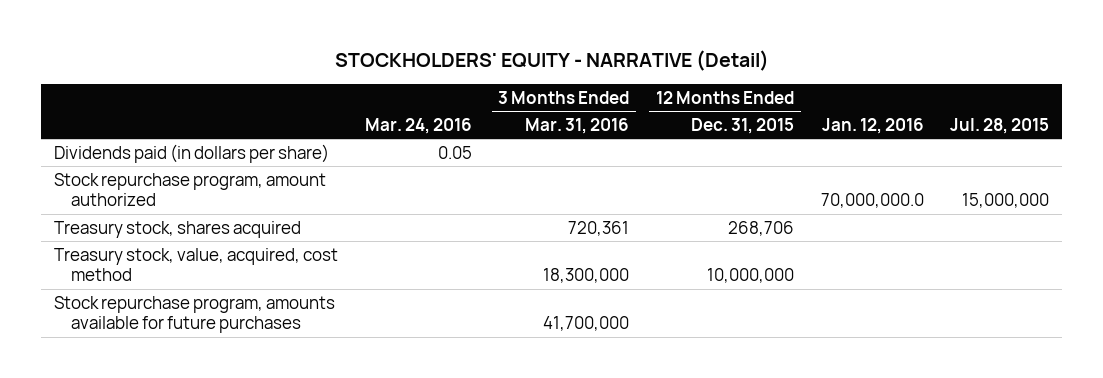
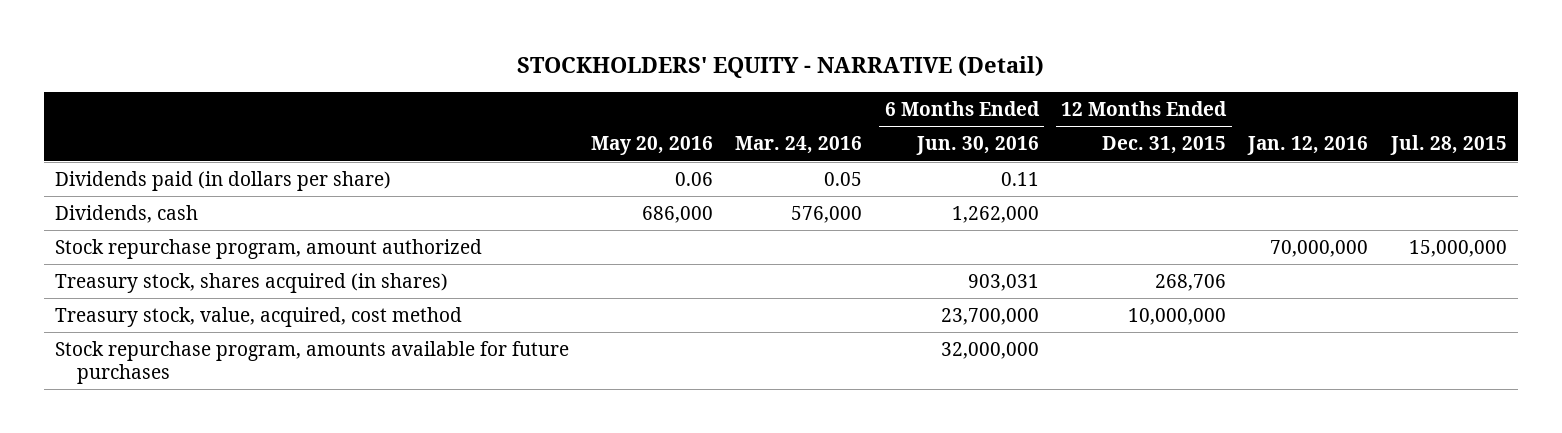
- | Mar. 24, 2016 | 3 Months Ended Mar. 31, 2016 | 12 Months Ended Dec. 31, 2015 | Jan. 12, 2016 | Jul. 28, 2015
+ | May 20, 2016 | Mar. 24, 2016 | 6 Months Ended Jun. 30, 2016 | 12 Months Ended Dec. 31, 2015 | Jan. 12, 2016 | Jul. 28, 2015
- Stock repurchase program, amount authorized | | | | 70,000,000.0 | 15,000,000
- Treasury stock, shares acquired | | 720,361 | 268,706 | |
+ Dividends, cash | 686,000 | 576,000 | 1,262,000 | | |
+ Stock repurchase program, amount authorized | | | | | 70,000,000 | 15,000,000
+ Treasury stock, shares acquired (in shares) | | | 903,031 | 268,706 | |

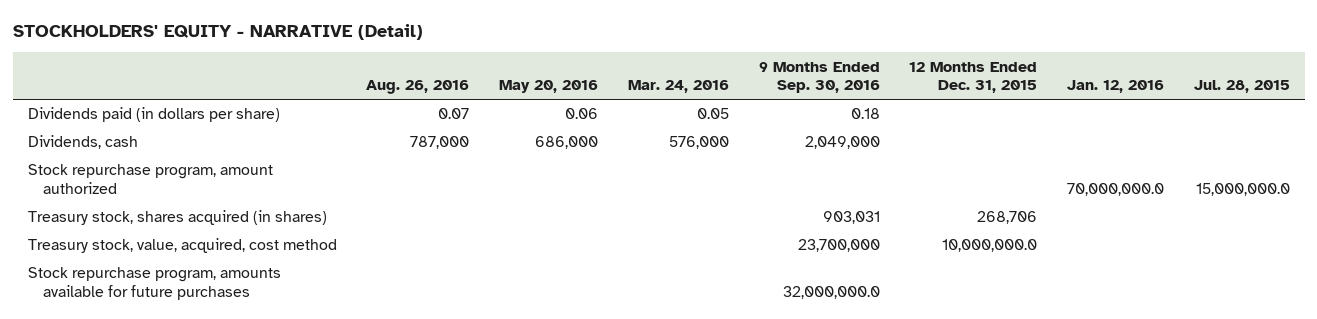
- | May 20, 2016 | Mar. 24, 2016 | 6 Months Ended Jun. 30, 2016 | 12 Months Ended Dec. 31, 2015 | Jan. 12, 2016 | Jul. 28, 2015
+ | Aug. 26, 2016 | May 20, 2016 | Mar. 24, 2016 | 9 Months Ended Sep. 30, 2016 | 12 Months Ended Dec. 31, 2015 | Jan. 12, 2016 | Jul. 28, 2015
- Stock repurchase program, amount authorized | | | | | 70,000,000 | 15,000,000
+ Stock repurchase program, amount authorized | | | | | | 70,000,000.0 | 15,000,000.0
- Treasury stock, value, acquired, cost method | | | 23,700,000 | 10,000,000 | |
+ Treasury stock, value, acquired, cost method | | | | 23,700,000 | 10,000,000.0 | |

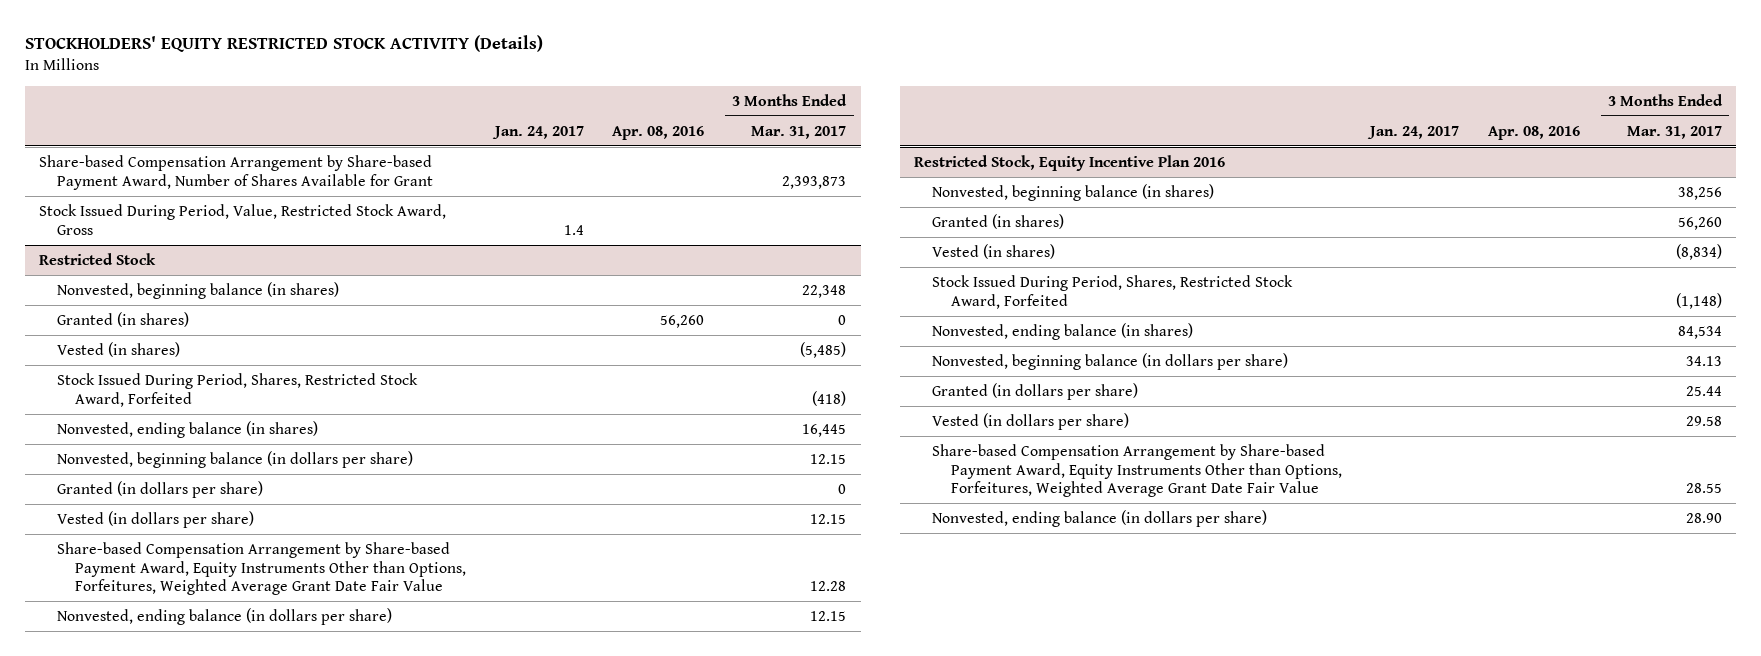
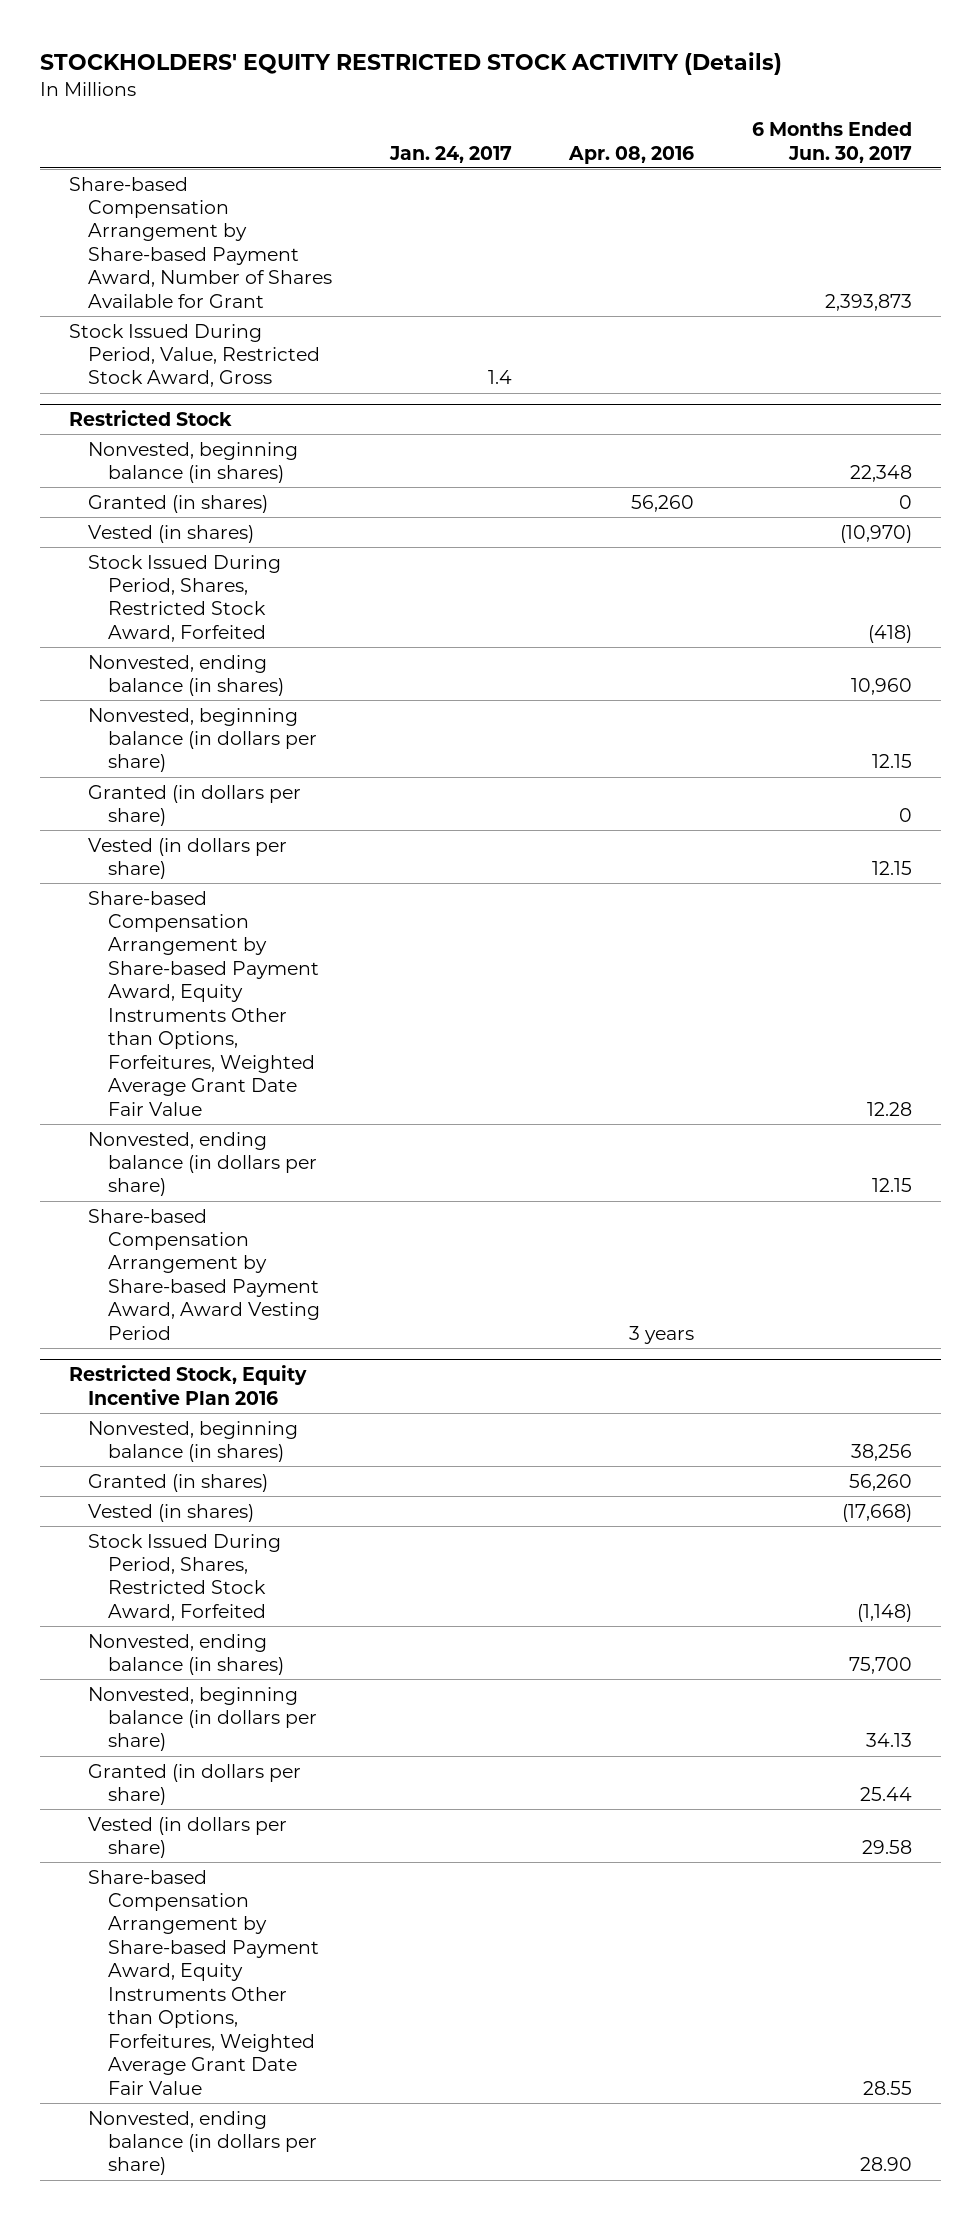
- | Jan. 24, 2017 | Apr. 08, 2016 | 3 Months Ended Mar. 31, 2017
+ | Jan. 24, 2017 | Apr. 08, 2016 | 6 Months Ended Jun. 30, 2017
@ Restricted Stock
+ Share-based Compensation Arrangement by Share-based Payment Award, Award Vesting Period | | 3 years |

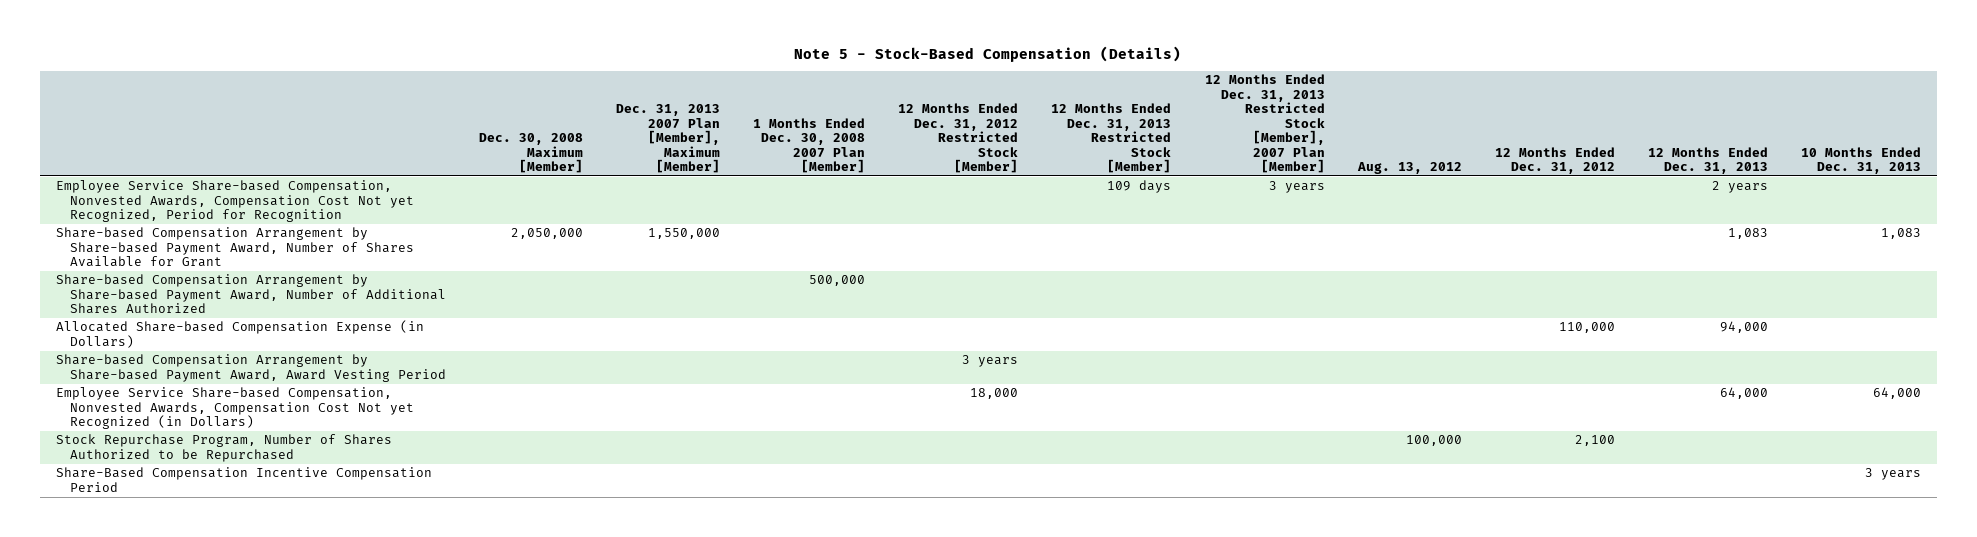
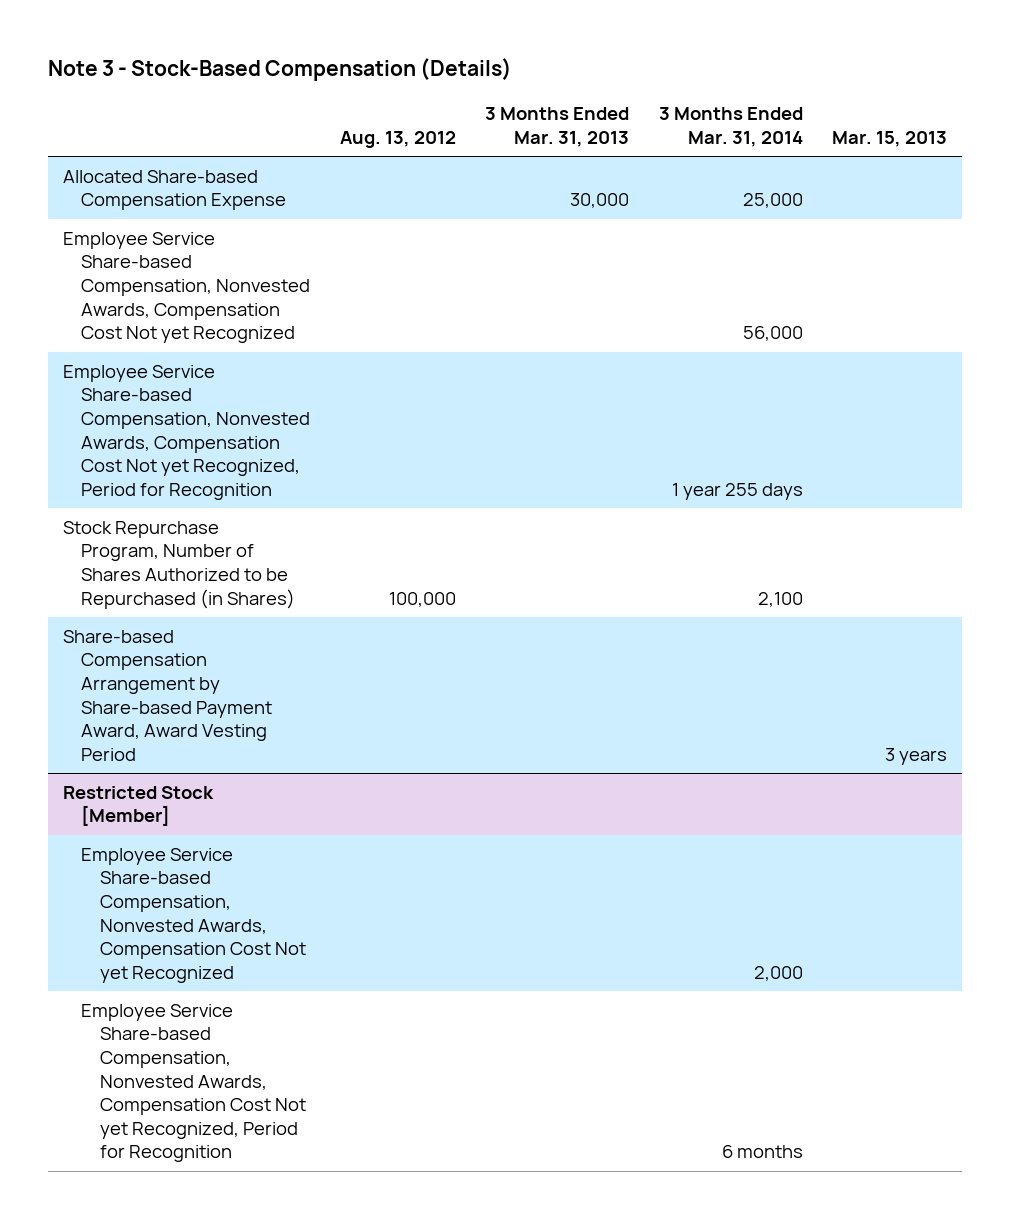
- Note 5 - Stock-Based Compensation (Details)
+ Note 3 - Stock-Based Compensation (Details)
- | Dec. 30, 2008 Maximum [Member] | Dec. 31, 2013 2007 Plan [Member], Maximum [Member] | 1 Months Ended Dec. 30, 2008 2007 Plan [Member] | 12 Months Ended Dec. 31, 2012 Restricted Stock [Member] | 12 Months Ended Dec. 31, 2013 Restricted Stock [Member] | 12 Months Ended Dec. 31, 2013 Restricted Stock [Member], 2007 Plan [Member] | Aug. 13, 2012 | 12 Months Ended Dec. 31, 2012 | 12 Months Ended Dec. 31, 2013 | 10 Months Ended Dec. 31, 2013
+ | Aug. 13, 2012 | 3 Months Ended Mar. 31, 2013 | 3 Months Ended Mar. 31, 2014 | Mar. 15, 2013
+ Allocated Share-based Compensation Expense | | 30,000 | 25,000 |
+ Employee Service Share-based Compensation, Nonvested Awards, Compensation Cost Not yet Recognized | | | 56,000 |
- Share-based Compensation Arrangement by Share-based Payment Award, Number of Shares Available for Grant | 2,050,000 | 1,550,000 | | | | | | | 1,083 | 1,083
- Share-based Compensation Arrangement by Share-based Payment Award, Number of Additional Shares Authorized | | | 500,000 | | | | | | |
- Allocated Share-based Compensation Expense (in Dollars) | | | | | | | | 110,000 | 94,000 |
+ Stock Repurchase Program, Number of Shares Authorized to be Repurchased (in Shares) | 100,000 | | 2,100 |
- Employee Service Share-based Compensation, Nonvested Awards, Compensation Cost Not yet Recognized (in Dollars) | | | | 18,000 | | | | | 64,000 | 64,000
- Stock Repurchase Program, Number of Shares Authorized to be Repurchased | | | | | | | 100,000 | 2,100 | |
- Share-Based Compensation Incentive Compensation Period | | | | | | | | | | 3 years
+ Restricted Stock [Member]
+ Employee Service Share-based Compensation, Nonvested Awards, Compensation Cost Not yet Recognized | | | 2,000 |
+ Employee Service Share-based Compensation, Nonvested Awards, Compensation Cost Not yet Recognized, Period for Recognition | | | 6 months |

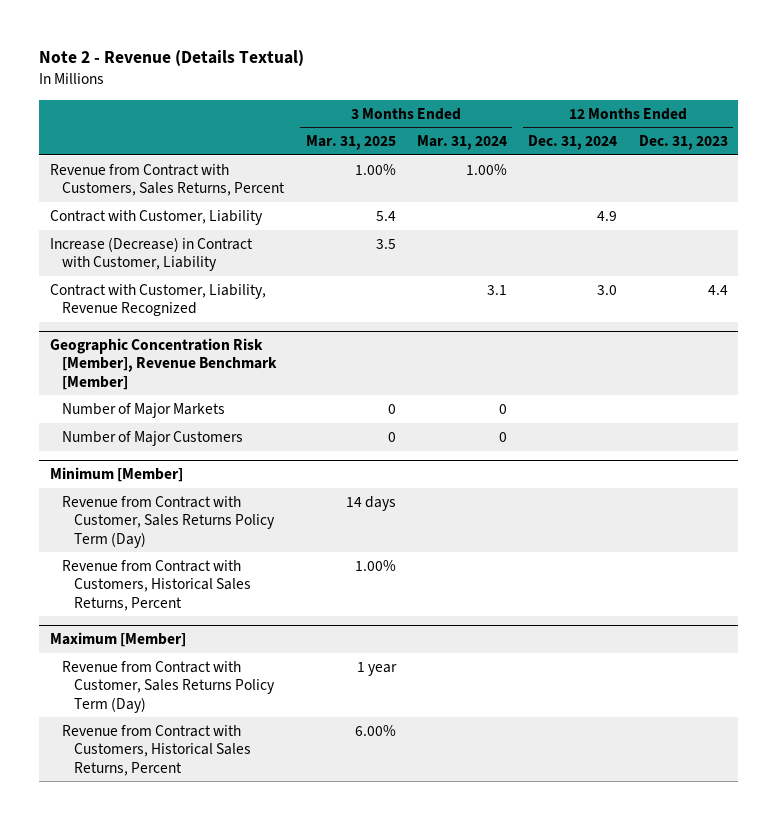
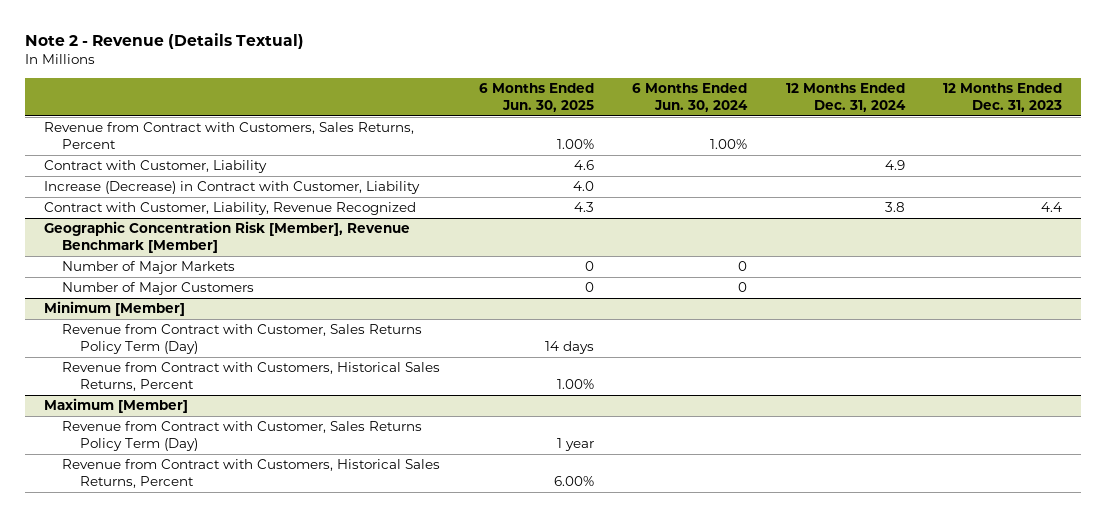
- | 3 Months Ended Mar. 31, 2025 | 3 Months Ended Mar. 31, 2024 | 12 Months Ended Dec. 31, 2024 | 12 Months Ended Dec. 31, 2023
+ | 6 Months Ended Jun. 30, 2025 | 6 Months Ended Jun. 30, 2024 | 12 Months Ended Dec. 31, 2024 | 12 Months Ended Dec. 31, 2023
- Contract with Customer, Liability, Revenue Recognized | | 3.1 | 3.0 | 4.4
+ Contract with Customer, Liability, Revenue Recognized | 4.3 | | 3.8 | 4.4

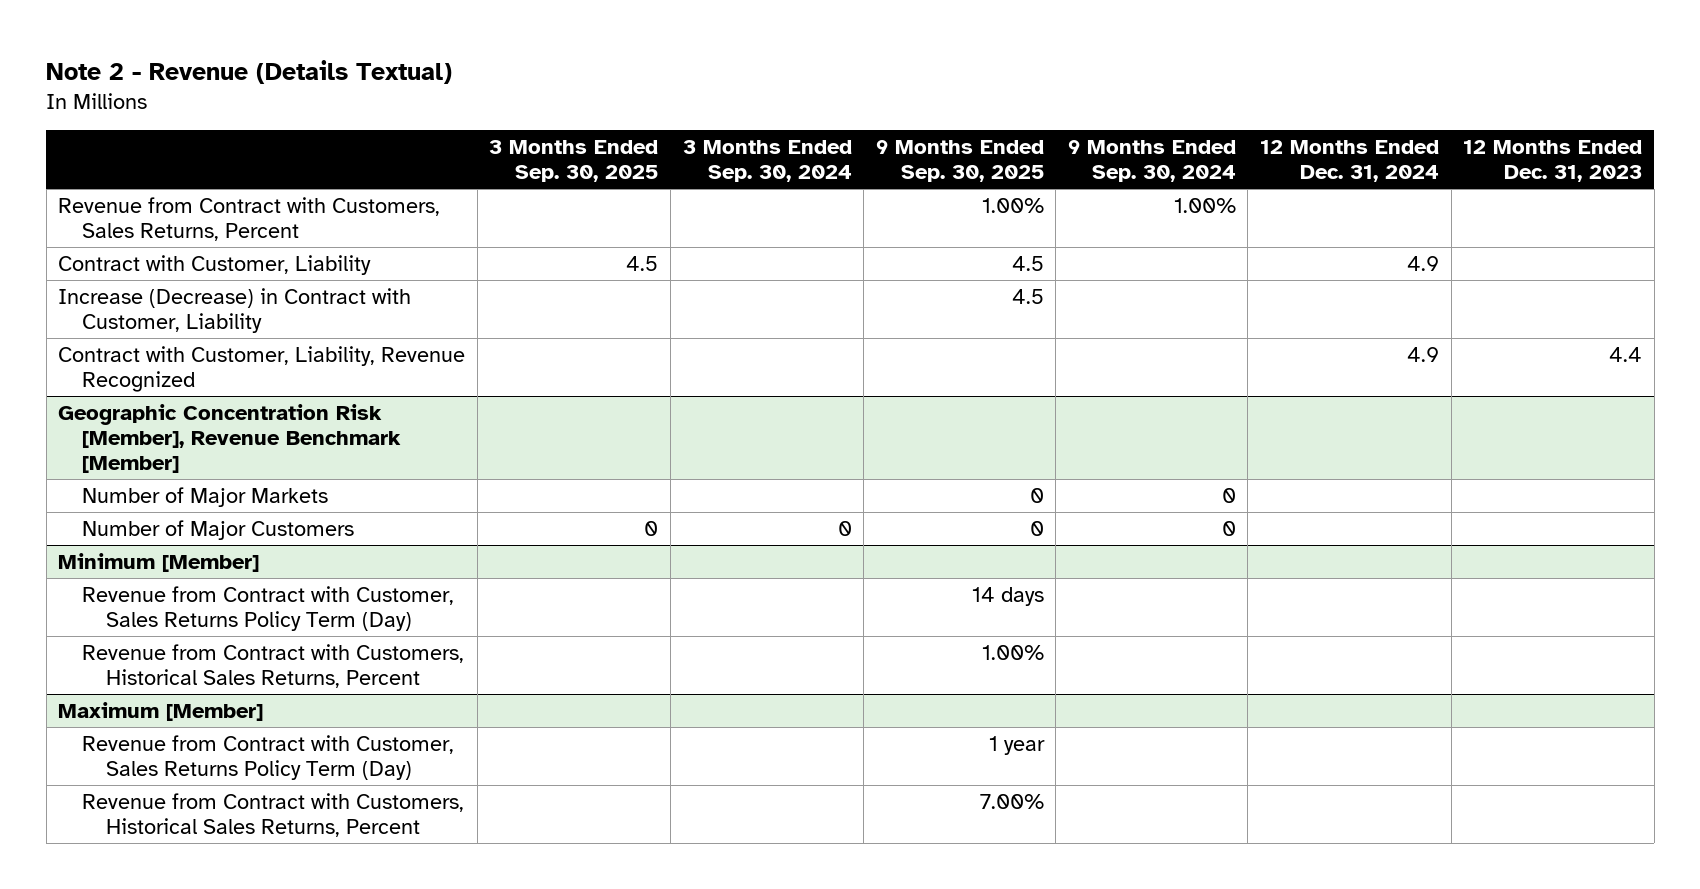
- | 6 Months Ended Jun. 30, 2025 | 6 Months Ended Jun. 30, 2024 | 12 Months Ended Dec. 31, 2024 | 12 Months Ended Dec. 31, 2023
+ | 3 Months Ended Sep. 30, 2025 | 3 Months Ended Sep. 30, 2024 | 9 Months Ended Sep. 30, 2025 | 9 Months Ended Sep. 30, 2024 | 12 Months Ended Dec. 31, 2024 | 12 Months Ended Dec. 31, 2023
- Contract with Customer, Liability, Revenue Recognized | 4.3 | | 3.8 | 4.4
+ Contract with Customer, Liability, Revenue Recognized | | | | | 4.9 | 4.4

